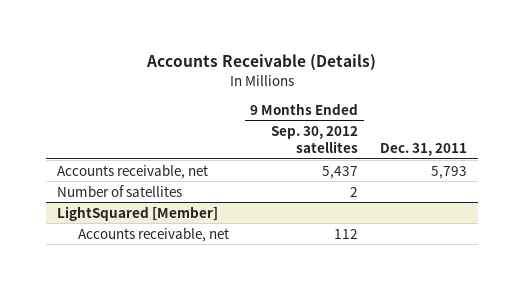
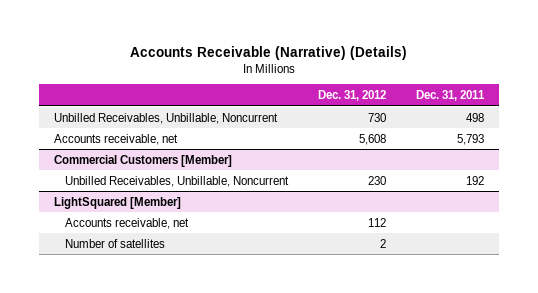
- Accounts Receivable (Details)
+ Accounts Receivable (Narrative) (Details)
- | 9 Months Ended Sep. 30, 2012 satellites | Dec. 31, 2011
+ | Dec. 31, 2012 | Dec. 31, 2011
+ Unbilled Receivables, Unbillable, Noncurrent | 730 | 498
- Number of satellites | 2 |
+ Commercial Customers [Member]
+ Unbilled Receivables, Unbillable, Noncurrent | 230 | 192
@ LightSquared [Member]
+ Number of satellites | 2 |

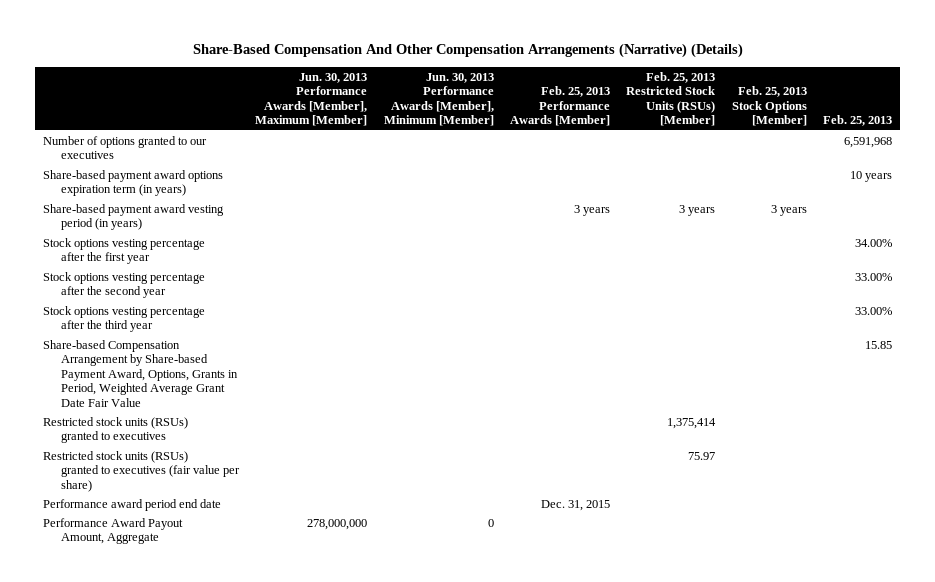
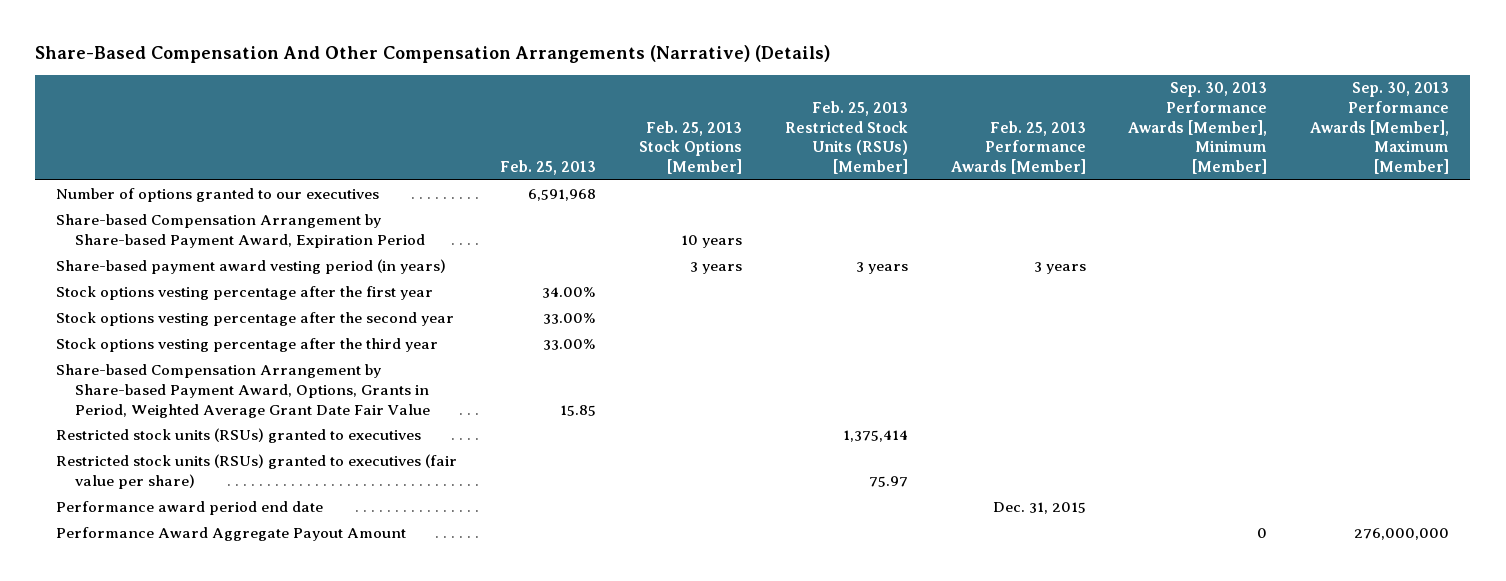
- | Jun. 30, 2013 Performance Awards [Member], Maximum [Member] | Jun. 30, 2013 Performance Awards [Member], Minimum [Member] | Feb. 25, 2013 Performance Awards [Member] | Feb. 25, 2013 Restricted Stock Units (RSUs) [Member] | Feb. 25, 2013 Stock Options [Member] | Feb. 25, 2013
+ | Feb. 25, 2013 | Feb. 25, 2013 Stock Options [Member] | Feb. 25, 2013 Restricted Stock Units (RSUs) [Member] | Feb. 25, 2013 Performance Awards [Member] | Sep. 30, 2013 Performance Awards [Member], Minimum [Member] | Sep. 30, 2013 Performance Awards [Member], Maximum [Member]
- Share-based payment award options expiration term (in years) | | | | | | 10 years
+ Share-based Compensation Arrangement by Share-based Payment Award, Expiration Period | | 10 years | | | |
- Performance Award Payout Amount, Aggregate | 278,000,000 | 0 | | | |
+ Performance Award Aggregate Payout Amount | | | | | 0 | 276,000,000

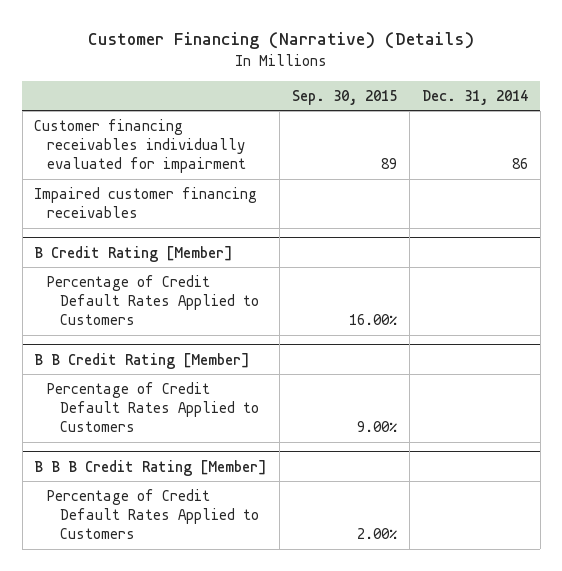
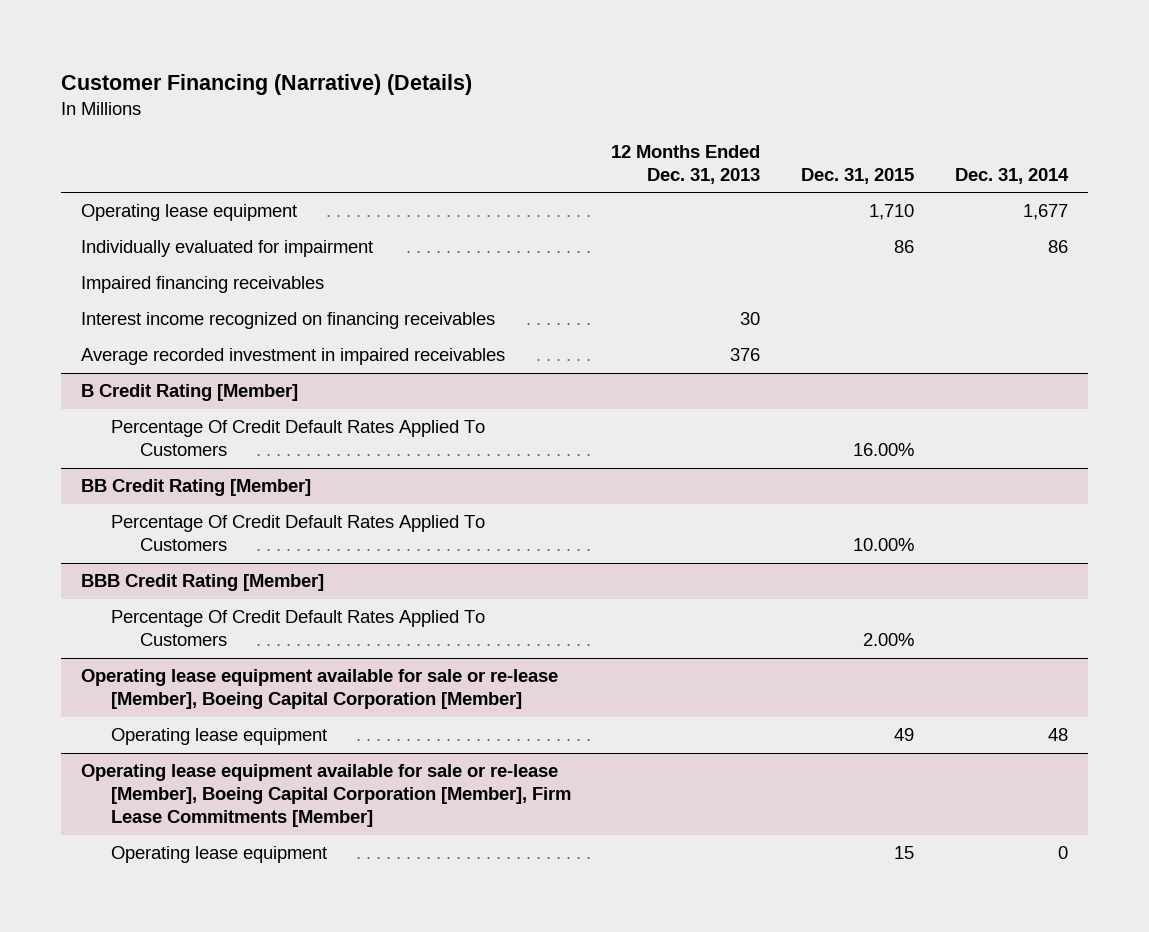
- | Sep. 30, 2015 | Dec. 31, 2014
+ | 12 Months Ended Dec. 31, 2013 | Dec. 31, 2015 | Dec. 31, 2014
- Customer financing receivables individually evaluated for impairment | 89 | 86
- Impaired customer financing receivables
+ Operating lease equipment | | 1,710 | 1,677
+ Individually evaluated for impairment | | 86 | 86
+ Impaired financing receivables
+ Interest income recognized on financing receivables | 30 | |
+ Average recorded investment in impaired receivables | 376 | |
@ B Credit Rating [Member]
- Percentage of Credit Default Rates Applied to Customers | 16.00% |
- B B Credit Rating [Member]
- Percentage of Credit Default Rates Applied to Customers | 9.00% |
- B B B Credit Rating [Member]
- Percentage of Credit Default Rates Applied to Customers | 2.00% |
@ B Credit Rating [Member]
+ Percentage Of Credit Default Rates Applied To Customers | | 16.00% |
+ BB Credit Rating [Member]
+ Percentage Of Credit Default Rates Applied To Customers | | 10.00% |
+ BBB Credit Rating [Member]
+ Percentage Of Credit Default Rates Applied To Customers | | 2.00% |
+ Operating lease equipment available for sale or re-lease [Member], Boeing Capital Corporation [Member]
+ Operating lease equipment | | 49 | 48
+ Operating lease equipment available for sale or re-lease [Member], Boeing Capital Corporation [Member], Firm Lease Commitments [Member]
+ Operating lease equipment | | 15 | 0

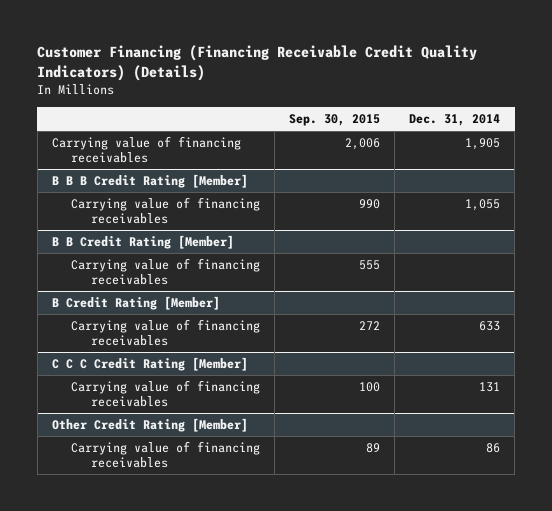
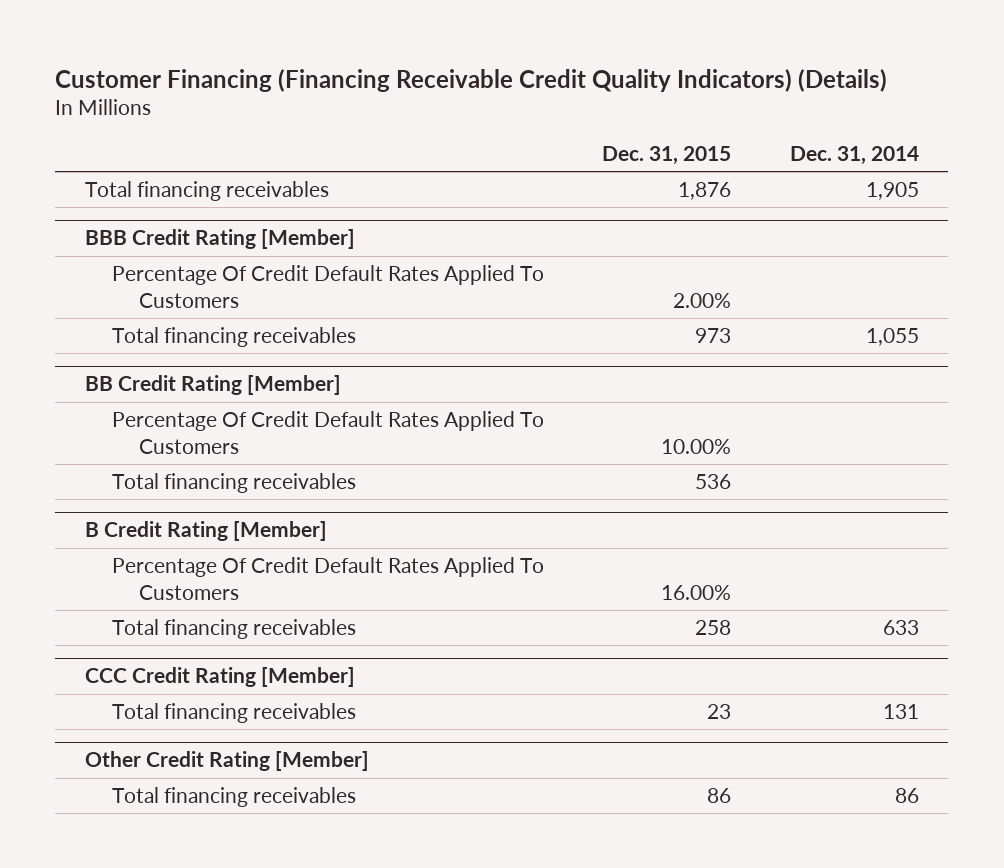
- | Sep. 30, 2015 | Dec. 31, 2014
+ | Dec. 31, 2015 | Dec. 31, 2014
- Carrying value of financing receivables | 2,006 | 1,905
- B B B Credit Rating [Member]
- Carrying value of financing receivables | 990 | 1,055
- B B Credit Rating [Member]
- Carrying value of financing receivables | 555 |
+ Total financing receivables | 1,876 | 1,905
+ BBB Credit Rating [Member]
+ Percentage Of Credit Default Rates Applied To Customers | 2.00% |
+ Total financing receivables | 973 | 1,055
+ BB Credit Rating [Member]
+ Percentage Of Credit Default Rates Applied To Customers | 10.00% |
+ Total financing receivables | 536 |
@ B Credit Rating [Member]
- Carrying value of financing receivables | 272 | 633
- C C C Credit Rating [Member]
- Carrying value of financing receivables | 100 | 131
@ B Credit Rating [Member]
+ Percentage Of Credit Default Rates Applied To Customers | 16.00% |
+ Total financing receivables | 258 | 633
+ CCC Credit Rating [Member]
+ Total financing receivables | 23 | 131
@ Other Credit Rating [Member]
- Carrying value of financing receivables | 89 | 86
+ Total financing receivables | 86 | 86

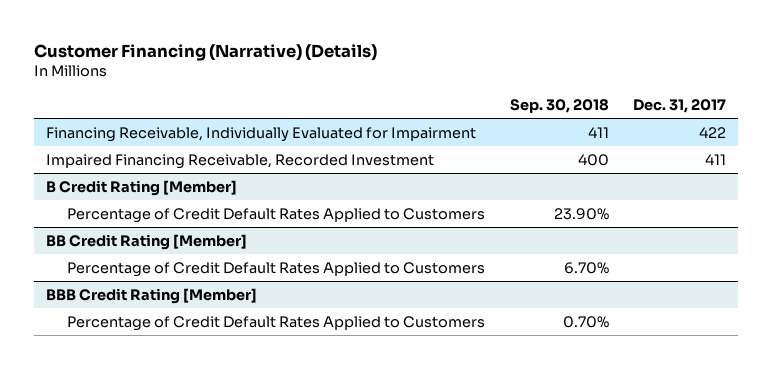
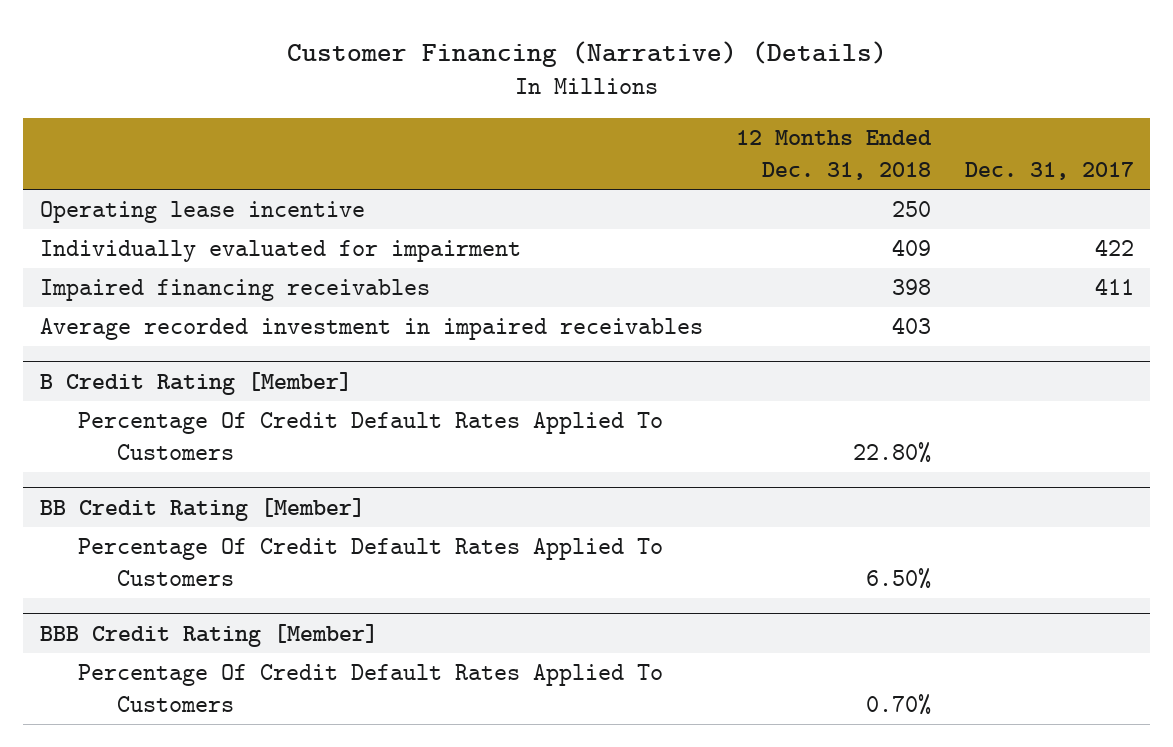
- | Sep. 30, 2018 | Dec. 31, 2017
+ | 12 Months Ended Dec. 31, 2018 | Dec. 31, 2017
- Financing Receivable, Individually Evaluated for Impairment | 411 | 422
- Impaired Financing Receivable, Recorded Investment | 400 | 411
+ Operating lease incentive | 250 |
+ Individually evaluated for impairment | 409 | 422
+ Impaired financing receivables | 398 | 411
+ Average recorded investment in impaired receivables | 403 |
@ B Credit Rating [Member]
- Percentage of Credit Default Rates Applied to Customers | 23.90% |
+ Percentage Of Credit Default Rates Applied To Customers | 22.80% |
@ BB Credit Rating [Member]
- Percentage of Credit Default Rates Applied to Customers | 6.70% |
+ Percentage Of Credit Default Rates Applied To Customers | 6.50% |
@ BBB Credit Rating [Member]
- Percentage of Credit Default Rates Applied to Customers | 0.70% |
+ Percentage Of Credit Default Rates Applied To Customers | 0.70% |

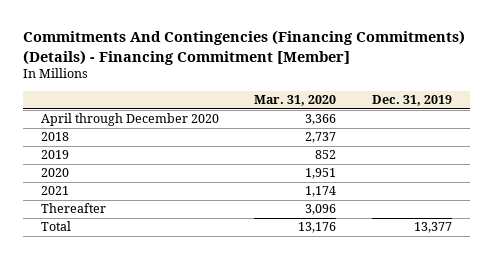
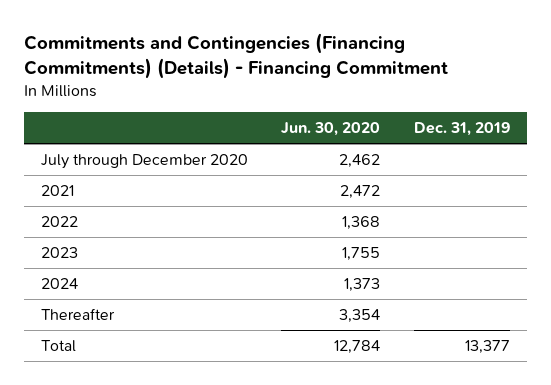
- Commitments And Contingencies (Financing Commitments) (Details) - Financing Commitment [Member]
+ Commitments and Contingencies (Financing Commitments) (Details) - Financing Commitment
- | Mar. 31, 2020 | Dec. 31, 2019
+ | Jun. 30, 2020 | Dec. 31, 2019
- April through December 2020 | 3,366 |
- 2018 | 2,737 |
- 2019 | 852 |
- 2020 | 1,951 |
+ July through December 2020 | 2,462 |
+ 2022 | 1,368 |
+ 2023 | 1,755 |
+ 2024 | 1,373 |

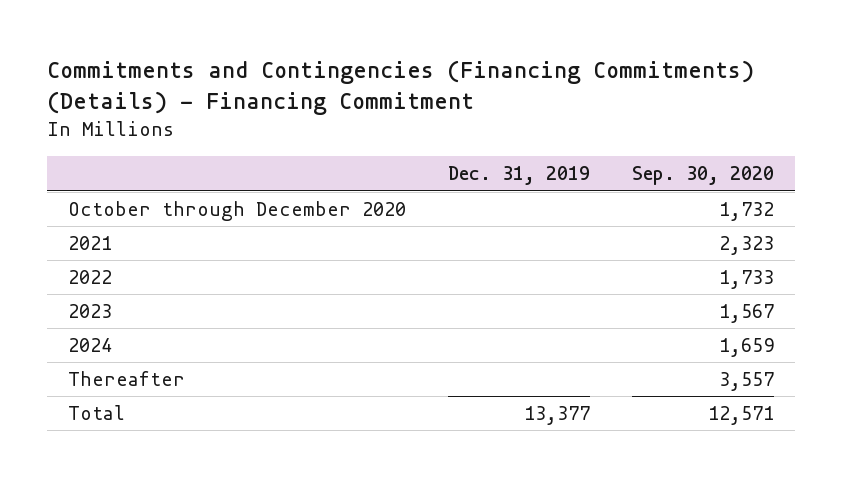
- | Jun. 30, 2020 | Dec. 31, 2019
+ | Dec. 31, 2019 | Sep. 30, 2020
- July through December 2020 | 2,462 |
+ October through December 2020 | | 1,732

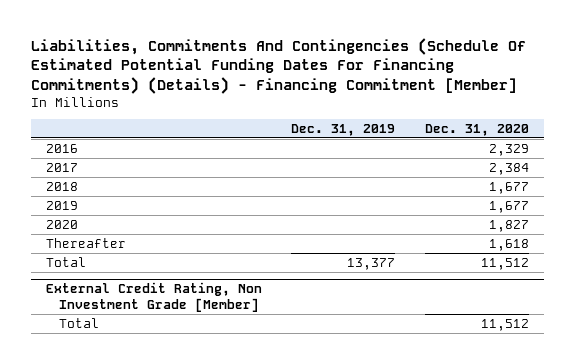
- Commitments and Contingencies (Financing Commitments) (Details) - Financing Commitment
+ Liabilities, Commitments And Contingencies (Schedule Of Estimated Potential Funding Dates For Financing Commitments) (Details) - Financing Commitment [Member]
- | Dec. 31, 2019 | Sep. 30, 2020
+ | Dec. 31, 2019 | Dec. 31, 2020
- October through December 2020 | | 1,732
- 2021 | | 2,323
- 2022 | | 1,733
- 2023 | | 1,567
- 2024 | | 1,659
+ 2016 | | 2,329
+ 2017 | | 2,384
+ 2018 | | 1,677
+ 2019 | | 1,677
+ 2020 | | 1,827
+ External Credit Rating, Non Investment Grade [Member]
+ Total | | 11,512

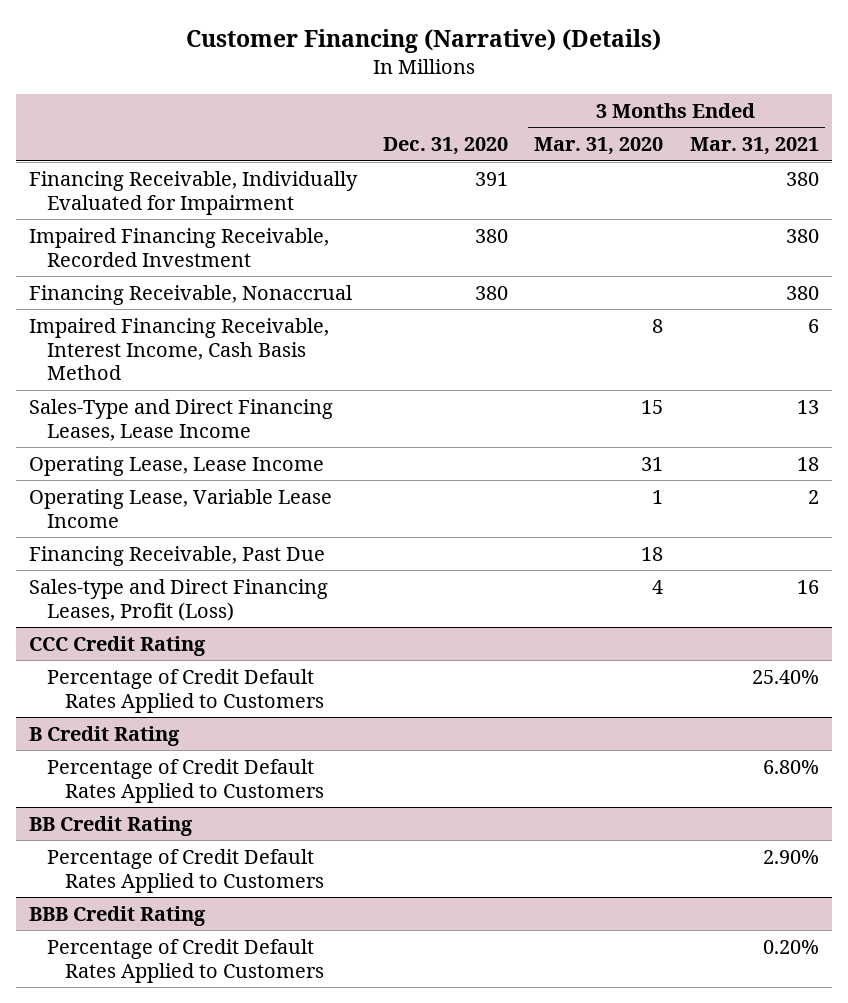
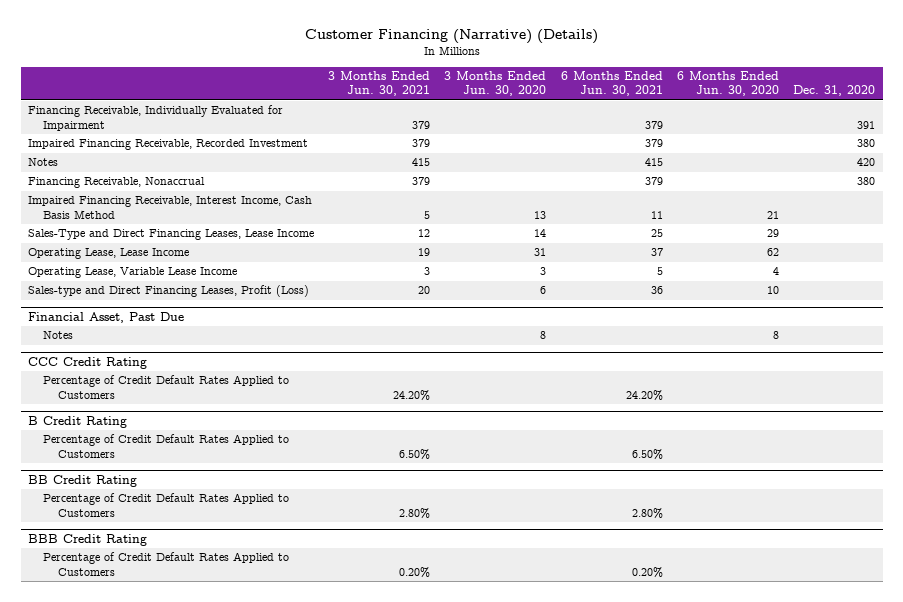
- | Dec. 31, 2020 | 3 Months Ended Mar. 31, 2020 | 3 Months Ended Mar. 31, 2021
+ | 3 Months Ended Jun. 30, 2021 | 3 Months Ended Jun. 30, 2020 | 6 Months Ended Jun. 30, 2021 | 6 Months Ended Jun. 30, 2020 | Dec. 31, 2020
+ Notes | 415 | | 415 | | 420
- Financing Receivable, Past Due | | 18 |
+ Financial Asset, Past Due
+ Notes | | 8 | | 8 |

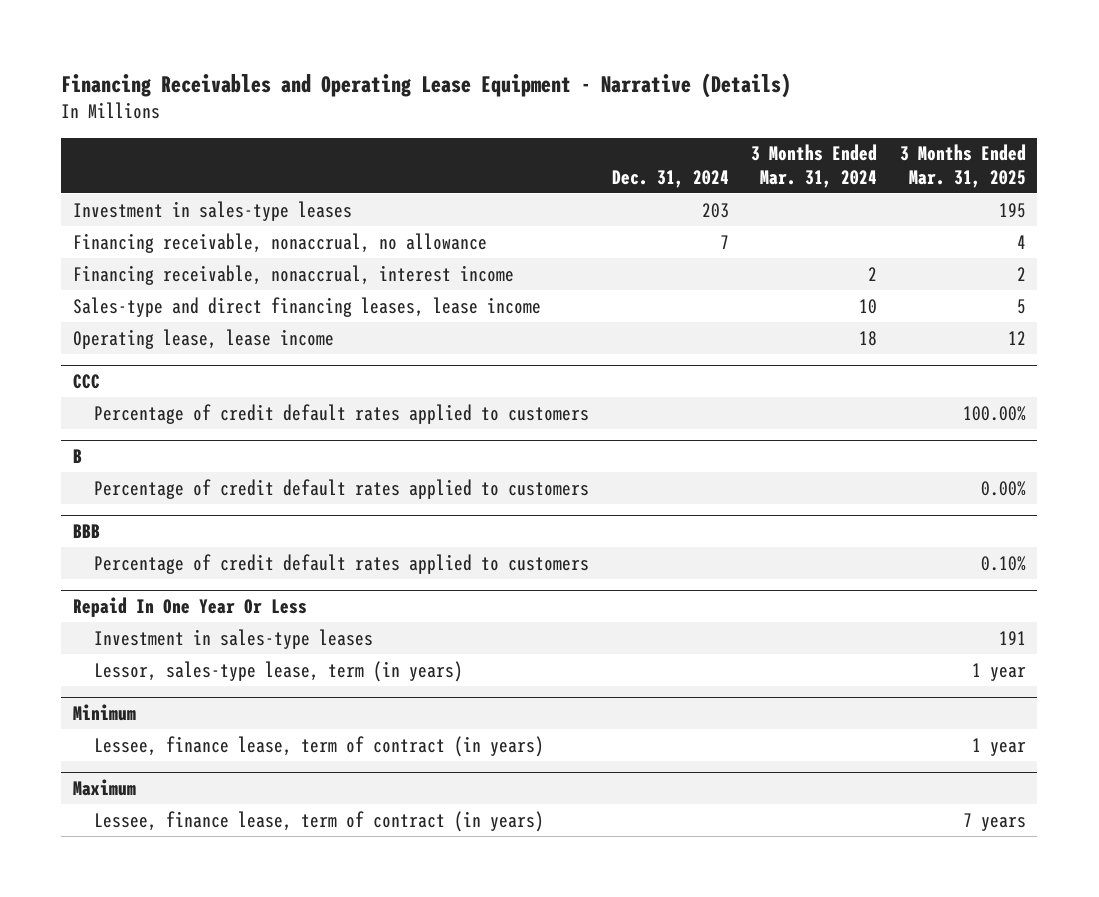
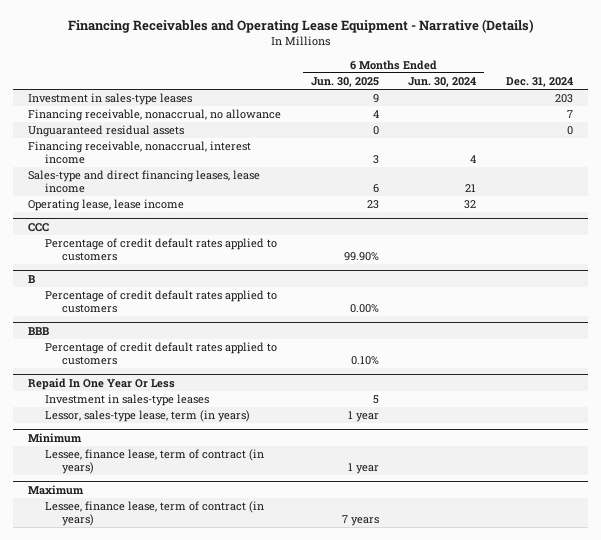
- | Dec. 31, 2024 | 3 Months Ended Mar. 31, 2024 | 3 Months Ended Mar. 31, 2025
+ | 6 Months Ended Jun. 30, 2025 | 6 Months Ended Jun. 30, 2024 | Dec. 31, 2024
+ Unguaranteed residual assets | 0 | | 0

